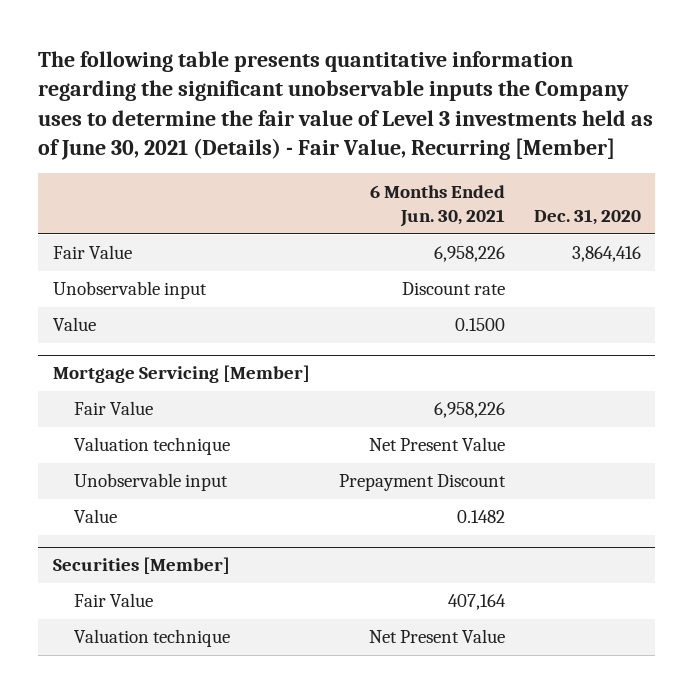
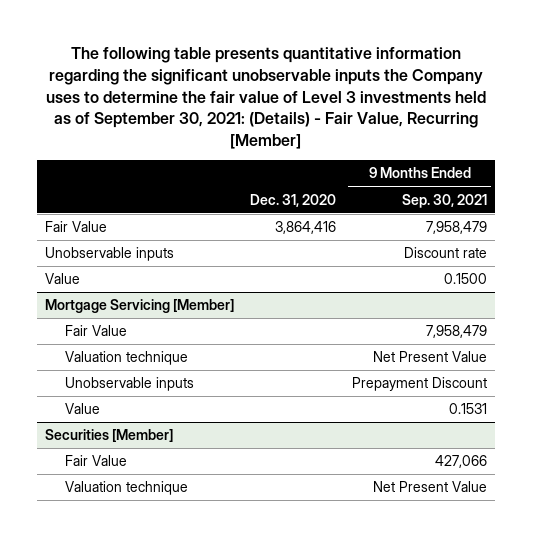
- The following table presents quantitative information regarding the significant unobservable inputs the Company uses to determine the fair value of Level 3 investments held as of June 30, 2021 (Details) - Fair Value, Recurring [Member]
+ The following table presents quantitative information regarding the significant unobservable inputs the Company uses to determine the fair value of Level 3 investments held as of September 30, 2021: (Details) - Fair Value, Recurring [Member]
- | 6 Months Ended Jun. 30, 2021 | Dec. 31, 2020
+ | Dec. 31, 2020 | 9 Months Ended Sep. 30, 2021
- Unobservable input | Discount rate |
+ Unobservable inputs | | Discount rate
@ Mortgage Servicing [Member]
- Unobservable input | Prepayment Discount |
+ Unobservable inputs | | Prepayment Discount

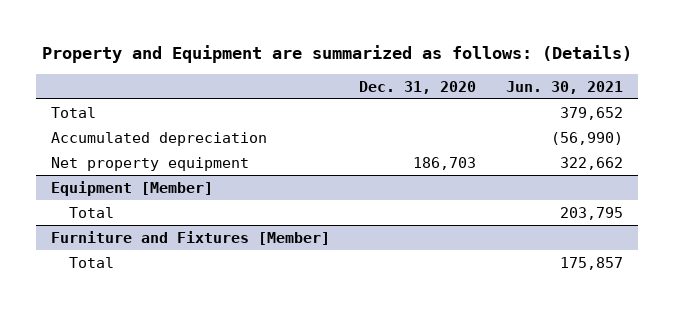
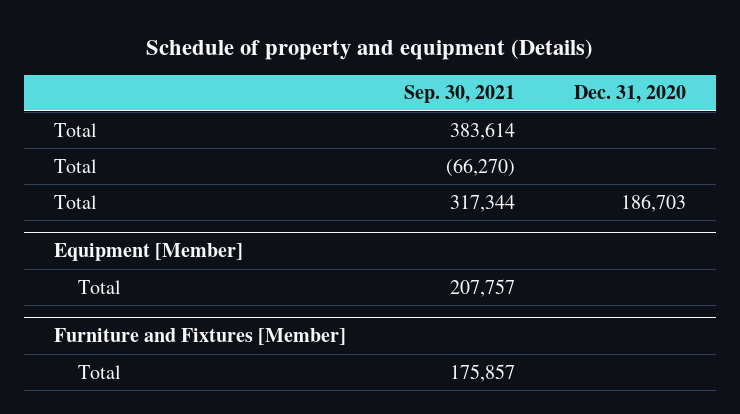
- Property and Equipment are summarized as follows: (Details)
+ Schedule of property and equipment (Details)
- | Dec. 31, 2020 | Jun. 30, 2021
+ | Sep. 30, 2021 | Dec. 31, 2020
- Accumulated depreciation | | (56,990)
- Net property equipment | 186,703 | 322,662
+ Total | (66,270) |
+ Total | 317,344 | 186,703

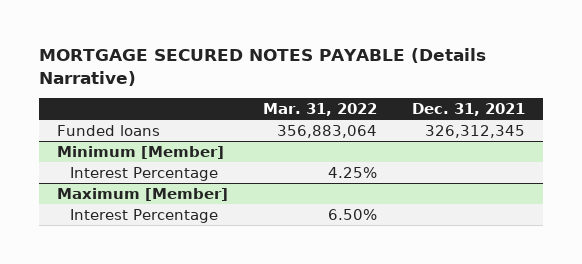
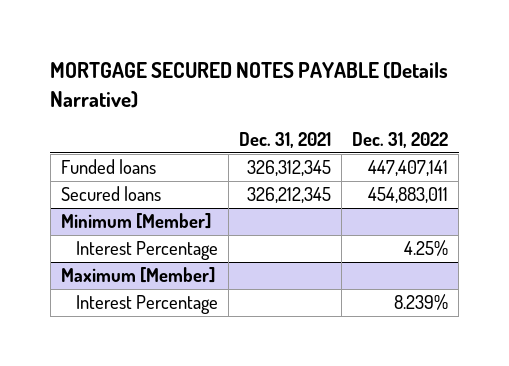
- | Mar. 31, 2022 | Dec. 31, 2021
+ | Dec. 31, 2021 | Dec. 31, 2022
+ Secured loans | 326,212,345 | 454,883,011

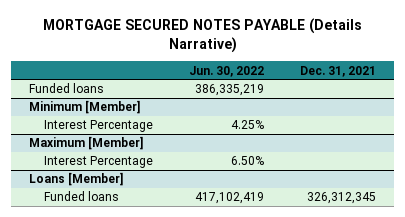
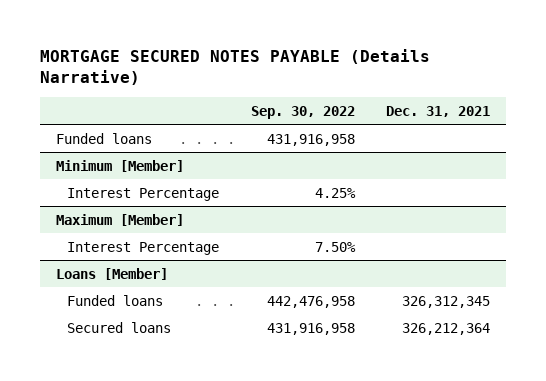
- | Jun. 30, 2022 | Dec. 31, 2021
+ | Sep. 30, 2022 | Dec. 31, 2021
@ Loans [Member]
+ Secured loans | 431,916,958 | 326,212,364

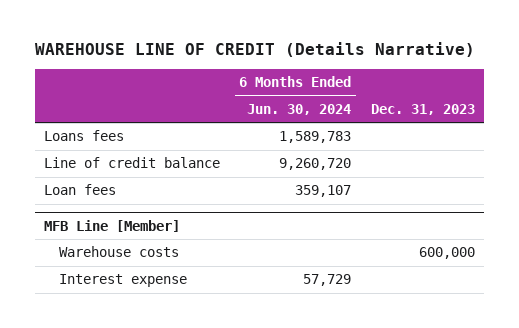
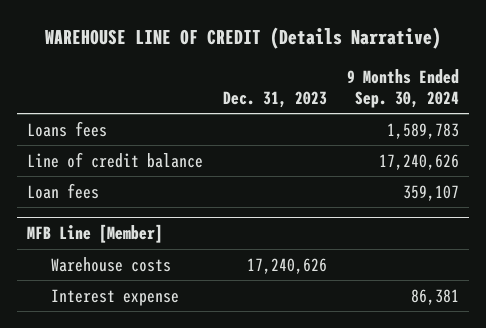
- | 6 Months Ended Jun. 30, 2024 | Dec. 31, 2023
+ | Dec. 31, 2023 | 9 Months Ended Sep. 30, 2024
@ MFB Line [Member]
- Warehouse costs | | 600,000
+ Warehouse costs | 17,240,626 |

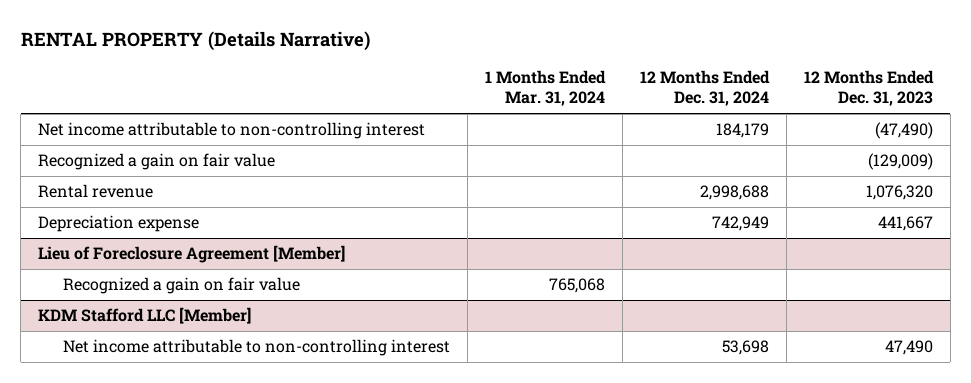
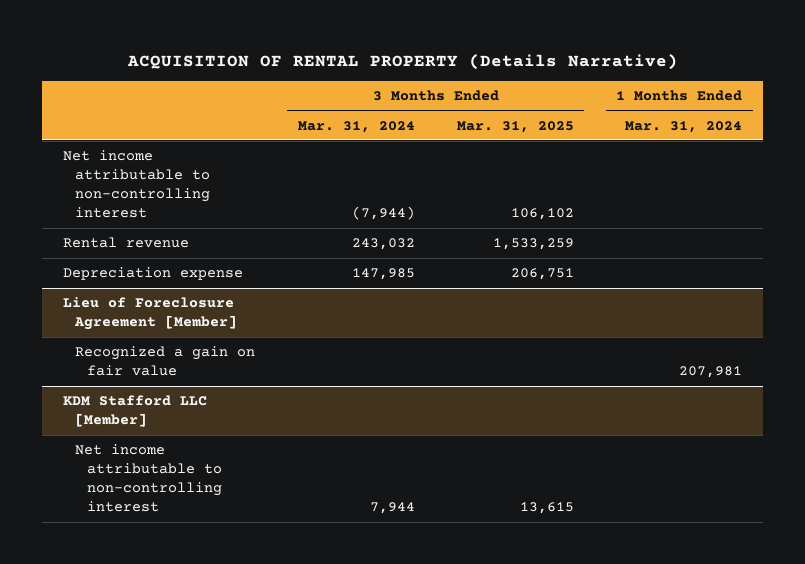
- RENTAL PROPERTY (Details Narrative)
+ ACQUISITION OF RENTAL PROPERTY (Details Narrative)
- | 1 Months Ended Mar. 31, 2024 | 12 Months Ended Dec. 31, 2024 | 12 Months Ended Dec. 31, 2023
+ | 3 Months Ended Mar. 31, 2024 | 3 Months Ended Mar. 31, 2025 | 1 Months Ended Mar. 31, 2024
- Recognized a gain on fair value | | | (129,009)
@ Lieu of Foreclosure Agreement [Member]
- Recognized a gain on fair value | 765,068 | |
+ Recognized a gain on fair value | | | 207,981

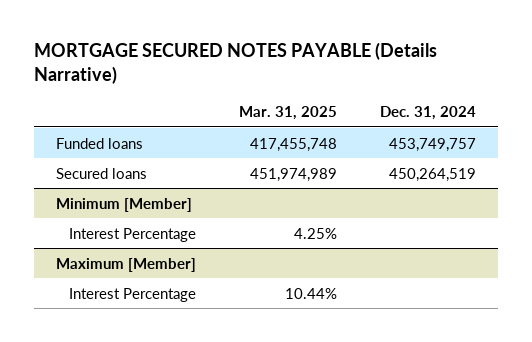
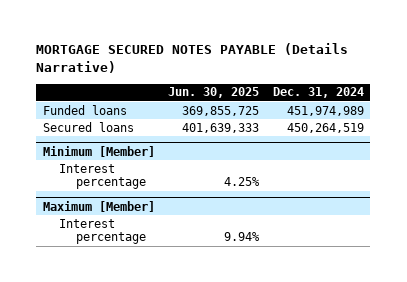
- | Mar. 31, 2025 | Dec. 31, 2024
+ | Jun. 30, 2025 | Dec. 31, 2024
- Funded loans | 417,455,748 | 453,749,757
+ Funded loans | 369,855,725 | 451,974,989
@ Minimum [Member]
- Interest Percentage | 4.25% |
+ Interest percentage | 4.25% |
@ Maximum [Member]
- Interest Percentage | 10.44% |
+ Interest percentage | 9.94% |

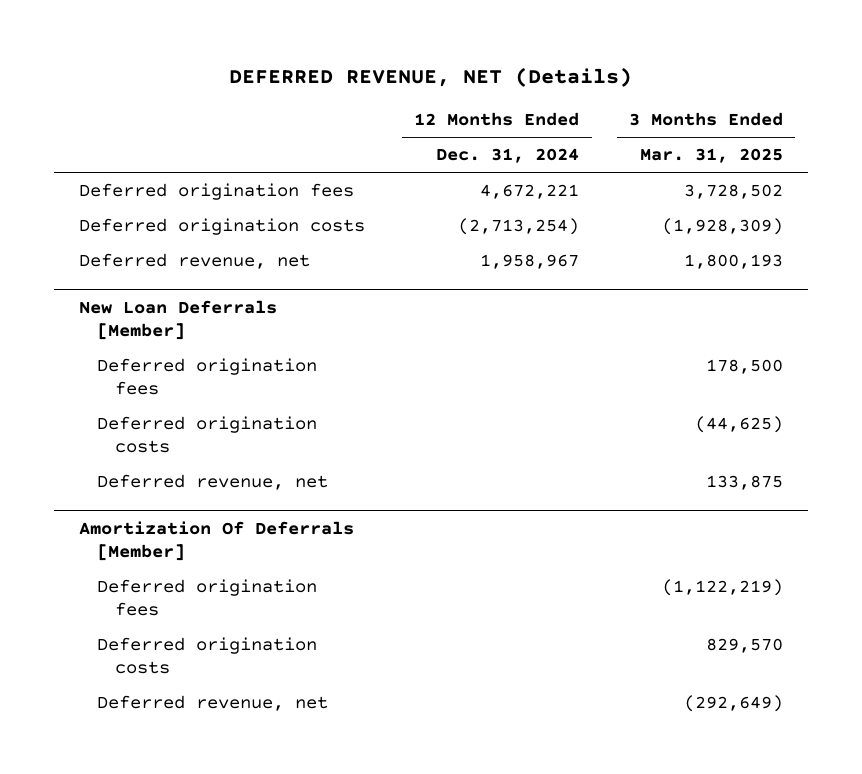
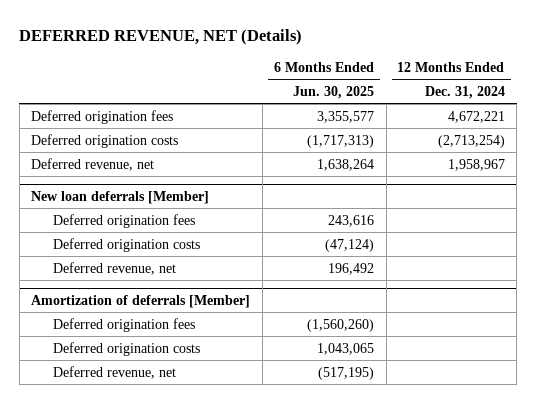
- | 12 Months Ended Dec. 31, 2024 | 3 Months Ended Mar. 31, 2025
+ | 6 Months Ended Jun. 30, 2025 | 12 Months Ended Dec. 31, 2024
- New Loan Deferrals [Member]
+ New loan deferrals [Member]
- Amortization Of Deferrals [Member]
+ Amortization of deferrals [Member]

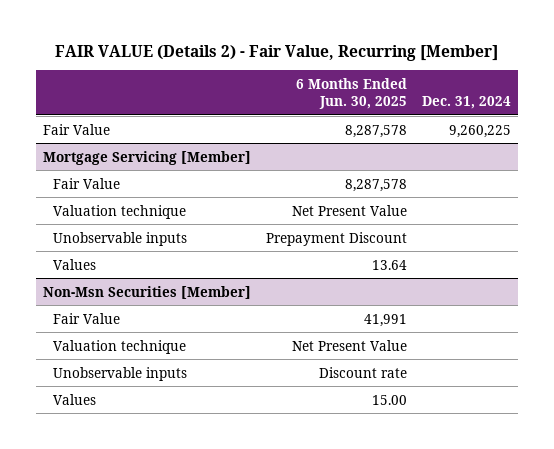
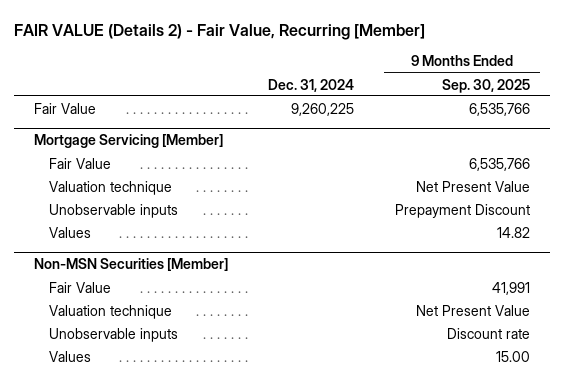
- | 6 Months Ended Jun. 30, 2025 | Dec. 31, 2024
+ | Dec. 31, 2024 | 9 Months Ended Sep. 30, 2025
- Non-Msn Securities [Member]
+ Non-MSN Securities [Member]

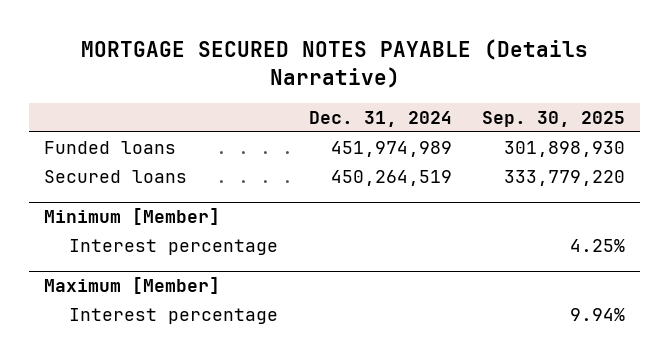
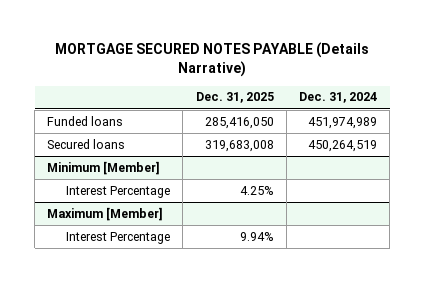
- | Dec. 31, 2024 | Sep. 30, 2025
+ | Dec. 31, 2025 | Dec. 31, 2024
@ Minimum [Member]
- Interest percentage | | 4.25%
+ Interest Percentage | 4.25% |
@ Maximum [Member]
- Interest percentage | | 9.94%
+ Interest Percentage | 9.94% |

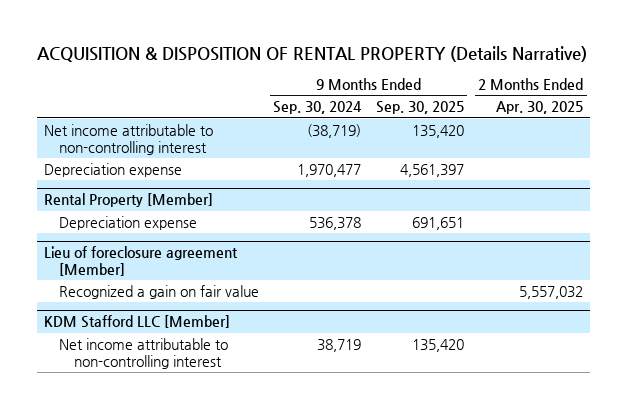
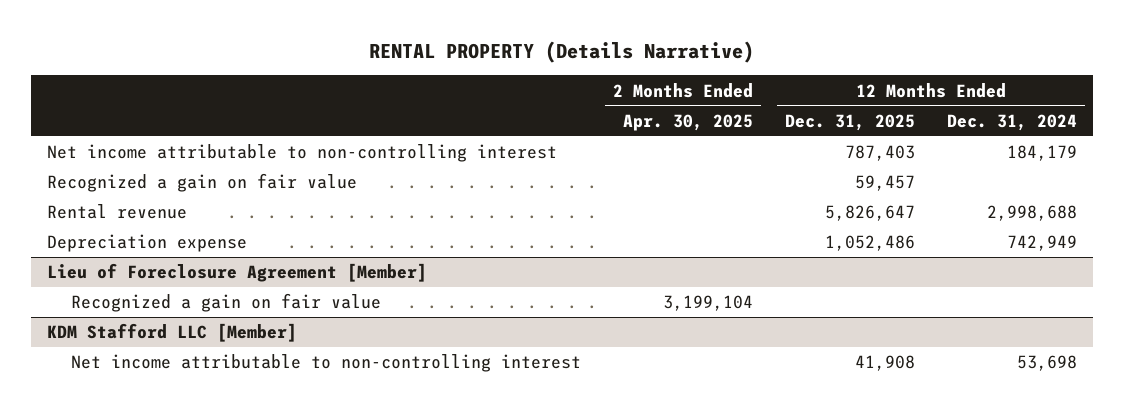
- ACQUISITION & DISPOSITION OF RENTAL PROPERTY (Details Narrative)
+ RENTAL PROPERTY (Details Narrative)
- | 9 Months Ended Sep. 30, 2024 | 9 Months Ended Sep. 30, 2025 | 2 Months Ended Apr. 30, 2025
+ | 2 Months Ended Apr. 30, 2025 | 12 Months Ended Dec. 31, 2025 | 12 Months Ended Dec. 31, 2024
+ Recognized a gain on fair value | | 59,457 |
+ Rental revenue | | 5,826,647 | 2,998,688
- Rental Property [Member]
- Depreciation expense | 536,378 | 691,651 |
- Lieu of foreclosure agreement [Member]
- Recognized a gain on fair value | | | 5,557,032
+ Lieu of Foreclosure Agreement [Member]
+ Recognized a gain on fair value | 3,199,104 | |

